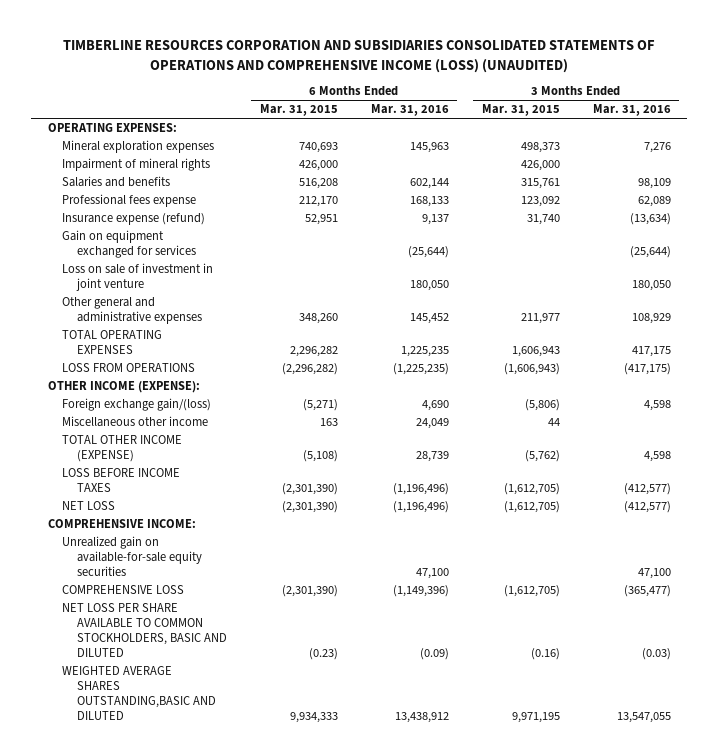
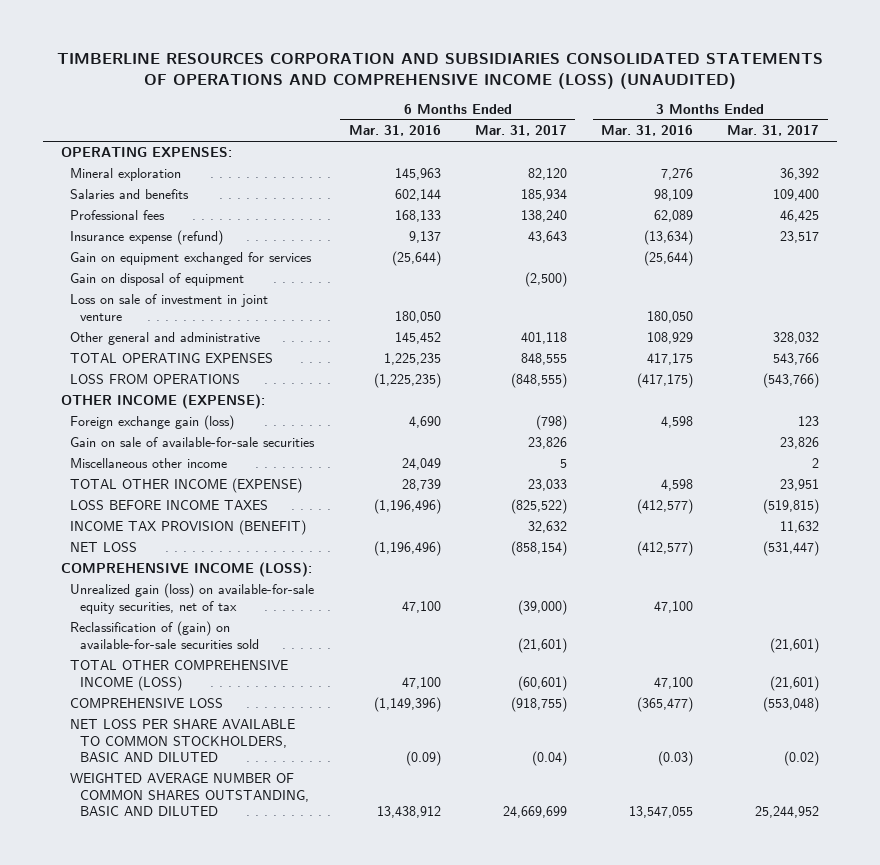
- | 6 Months Ended Mar. 31, 2015 | 6 Months Ended Mar. 31, 2016 | 3 Months Ended Mar. 31, 2015 | 3 Months Ended Mar. 31, 2016
+ | 6 Months Ended Mar. 31, 2016 | 6 Months Ended Mar. 31, 2017 | 3 Months Ended Mar. 31, 2016 | 3 Months Ended Mar. 31, 2017
- Mineral exploration expenses | 740,693 | 145,963 | 498,373 | 7,276
- Impairment of mineral rights | 426,000 | | 426,000 |
+ Mineral exploration | 145,963 | 82,120 | 7,276 | 36,392
- Professional fees expense | 212,170 | 168,133 | 123,092 | 62,089
+ Professional fees | 168,133 | 138,240 | 62,089 | 46,425
+ Gain on disposal of equipment | | (2,500) | |
- Other general and administrative expenses | 348,260 | 145,452 | 211,977 | 108,929
+ Other general and administrative | 145,452 | 401,118 | 108,929 | 328,032
- Foreign exchange gain/(loss) | (5,271) | 4,690 | (5,806) | 4,598
+ Foreign exchange gain (loss) | 4,690 | (798) | 4,598 | 123
+ Gain on sale of available-for-sale securities | | 23,826 | | 23,826
+ INCOME TAX PROVISION (BENEFIT) | | 32,632 | | 11,632
- COMPREHENSIVE INCOME:
- Unrealized gain on available-for-sale equity securities | | 47,100 | | 47,100
+ COMPREHENSIVE INCOME (LOSS):
+ Unrealized gain (loss) on available-for-sale equity securities, net of tax | 47,100 | (39,000) | 47,100 |
+ Reclassification of (gain) on available-for-sale securities sold | | (21,601) | | (21,601)
+ TOTAL OTHER COMPREHENSIVE INCOME (LOSS) | 47,100 | (60,601) | 47,100 | (21,601)
- WEIGHTED AVERAGE SHARES OUTSTANDING,BASIC AND DILUTED | 9,934,333 | 13,438,912 | 9,971,195 | 13,547,055
+ WEIGHTED AVERAGE NUMBER OF COMMON SHARES OUTSTANDING, BASIC AND DILUTED | 13,438,912 | 24,669,699 | 13,547,055 | 25,244,952

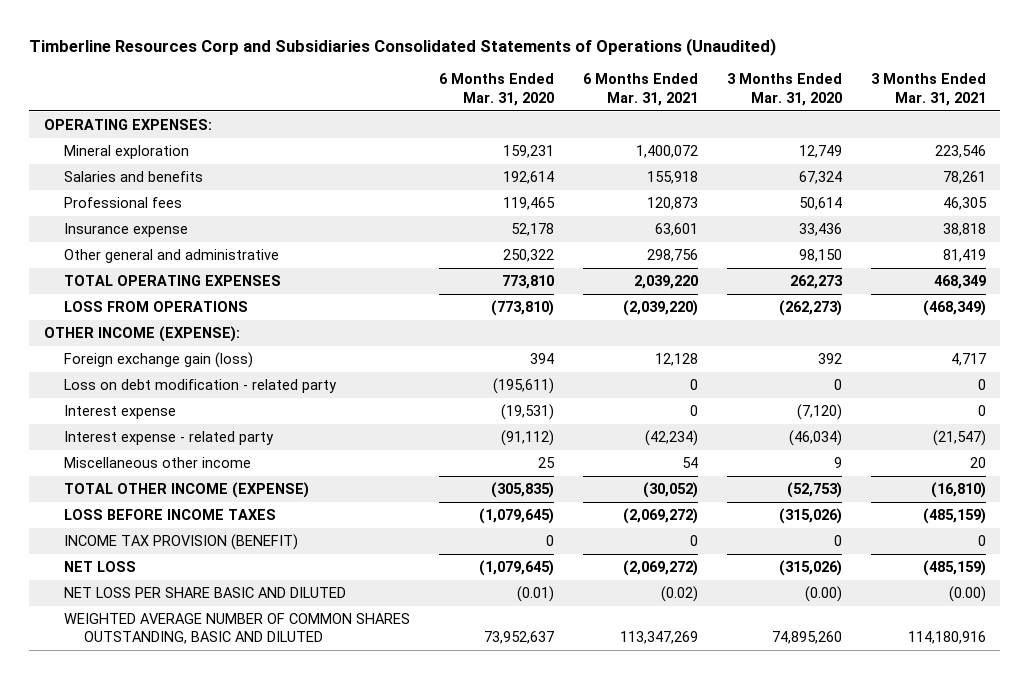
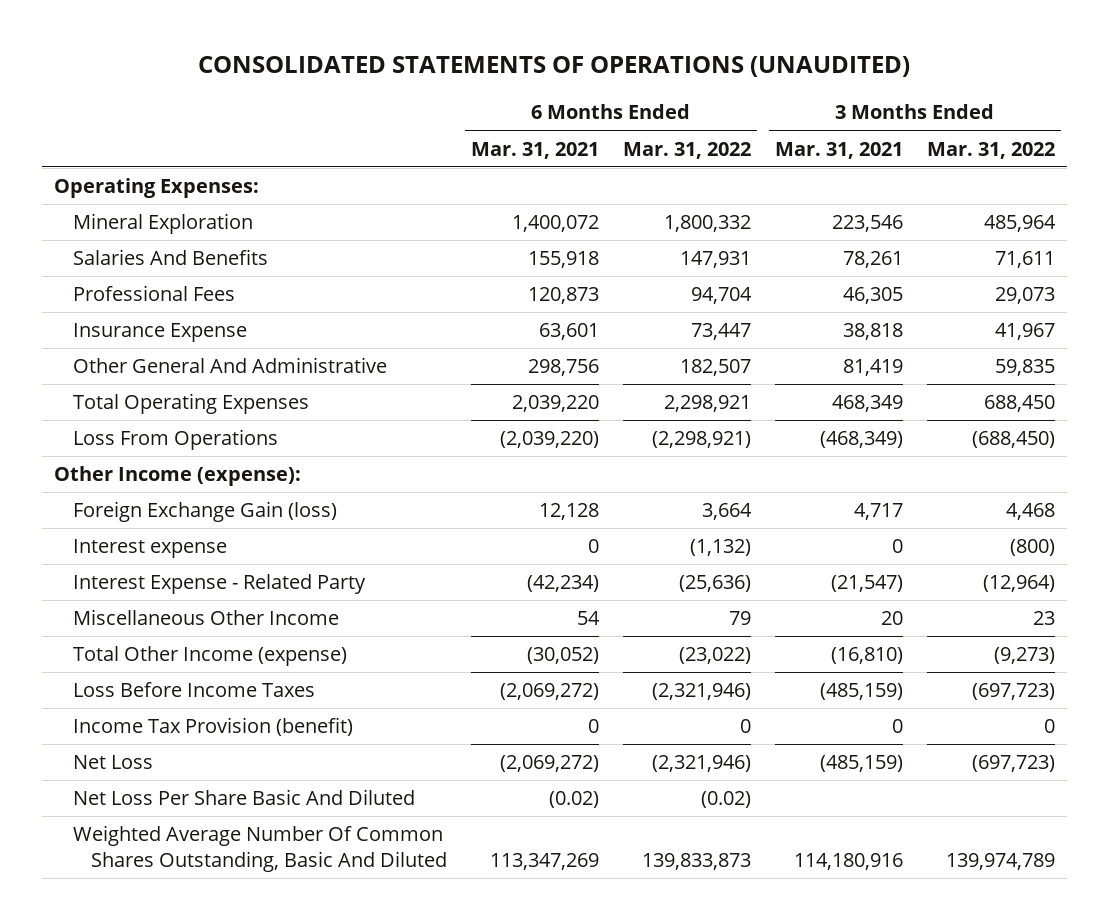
- Timberline Resources Corp and Subsidiaries Consolidated Statements of Operations (Unaudited)
+ CONSOLIDATED STATEMENTS OF OPERATIONS (UNAUDITED)
- | 6 Months Ended Mar. 31, 2020 | 6 Months Ended Mar. 31, 2021 | 3 Months Ended Mar. 31, 2020 | 3 Months Ended Mar. 31, 2021
+ | 6 Months Ended Mar. 31, 2021 | 6 Months Ended Mar. 31, 2022 | 3 Months Ended Mar. 31, 2021 | 3 Months Ended Mar. 31, 2022
- OPERATING EXPENSES:
- Mineral exploration | 159,231 | 1,400,072 | 12,749 | 223,546
- Salaries and benefits | 192,614 | 155,918 | 67,324 | 78,261
- Professional fees | 119,465 | 120,873 | 50,614 | 46,305
- Insurance expense | 52,178 | 63,601 | 33,436 | 38,818
- Other general and administrative | 250,322 | 298,756 | 98,150 | 81,419
- TOTAL OPERATING EXPENSES | 773,810 | 2,039,220 | 262,273 | 468,349
- LOSS FROM OPERATIONS | (773,810) | (2,039,220) | (262,273) | (468,349)
- OTHER INCOME (EXPENSE):
- Foreign exchange gain (loss) | 394 | 12,128 | 392 | 4,717
- Loss on debt modification - related party | (195,611) | 0 | 0 | 0
+ Operating Expenses:
+ Mineral Exploration | 1,400,072 | 1,800,332 | 223,546 | 485,964
+ Salaries And Benefits | 155,918 | 147,931 | 78,261 | 71,611
+ Professional Fees | 120,873 | 94,704 | 46,305 | 29,073
+ Insurance Expense | 63,601 | 73,447 | 38,818 | 41,967
+ Other General And Administrative | 298,756 | 182,507 | 81,419 | 59,835
+ Total Operating Expenses | 2,039,220 | 2,298,921 | 468,349 | 688,450
+ Loss From Operations | (2,039,220) | (2,298,921) | (468,349) | (688,450)
+ Other Income (expense):
+ Foreign Exchange Gain (loss) | 12,128 | 3,664 | 4,717 | 4,468
- Interest expense - related party | (91,112) | (42,234) | (46,034) | (21,547)
- Miscellaneous other income | 25 | 54 | 9 | 20
- TOTAL OTHER INCOME (EXPENSE) | (305,835) | (30,052) | (52,753) | (16,810)
- LOSS BEFORE INCOME TAXES | (1,079,645) | (2,069,272) | (315,026) | (485,159)
- INCOME TAX PROVISION (BENEFIT) | 0 | 0 | 0 | 0
- NET LOSS | (1,079,645) | (2,069,272) | (315,026) | (485,159)
- NET LOSS PER SHARE BASIC AND DILUTED | (0.01) | (0.02) | (0.00) | (0.00)
- WEIGHTED AVERAGE NUMBER OF COMMON SHARES OUTSTANDING, BASIC AND DILUTED | 73,952,637 | 113,347,269 | 74,895,260 | 114,180,916
+ Interest Expense - Related Party | (42,234) | (25,636) | (21,547) | (12,964)
+ Miscellaneous Other Income | 54 | 79 | 20 | 23
+ Total Other Income (expense) | (30,052) | (23,022) | (16,810) | (9,273)
+ Loss Before Income Taxes | (2,069,272) | (2,321,946) | (485,159) | (697,723)
+ Income Tax Provision (benefit) | 0 | 0 | 0 | 0
+ Net Loss | (2,069,272) | (2,321,946) | (485,159) | (697,723)
+ Net Loss Per Share Basic And Diluted | (0.02) | (0.02) | |
+ Weighted Average Number Of Common Shares Outstanding, Basic And Diluted | 113,347,269 | 139,833,873 | 114,180,916 | 139,974,789

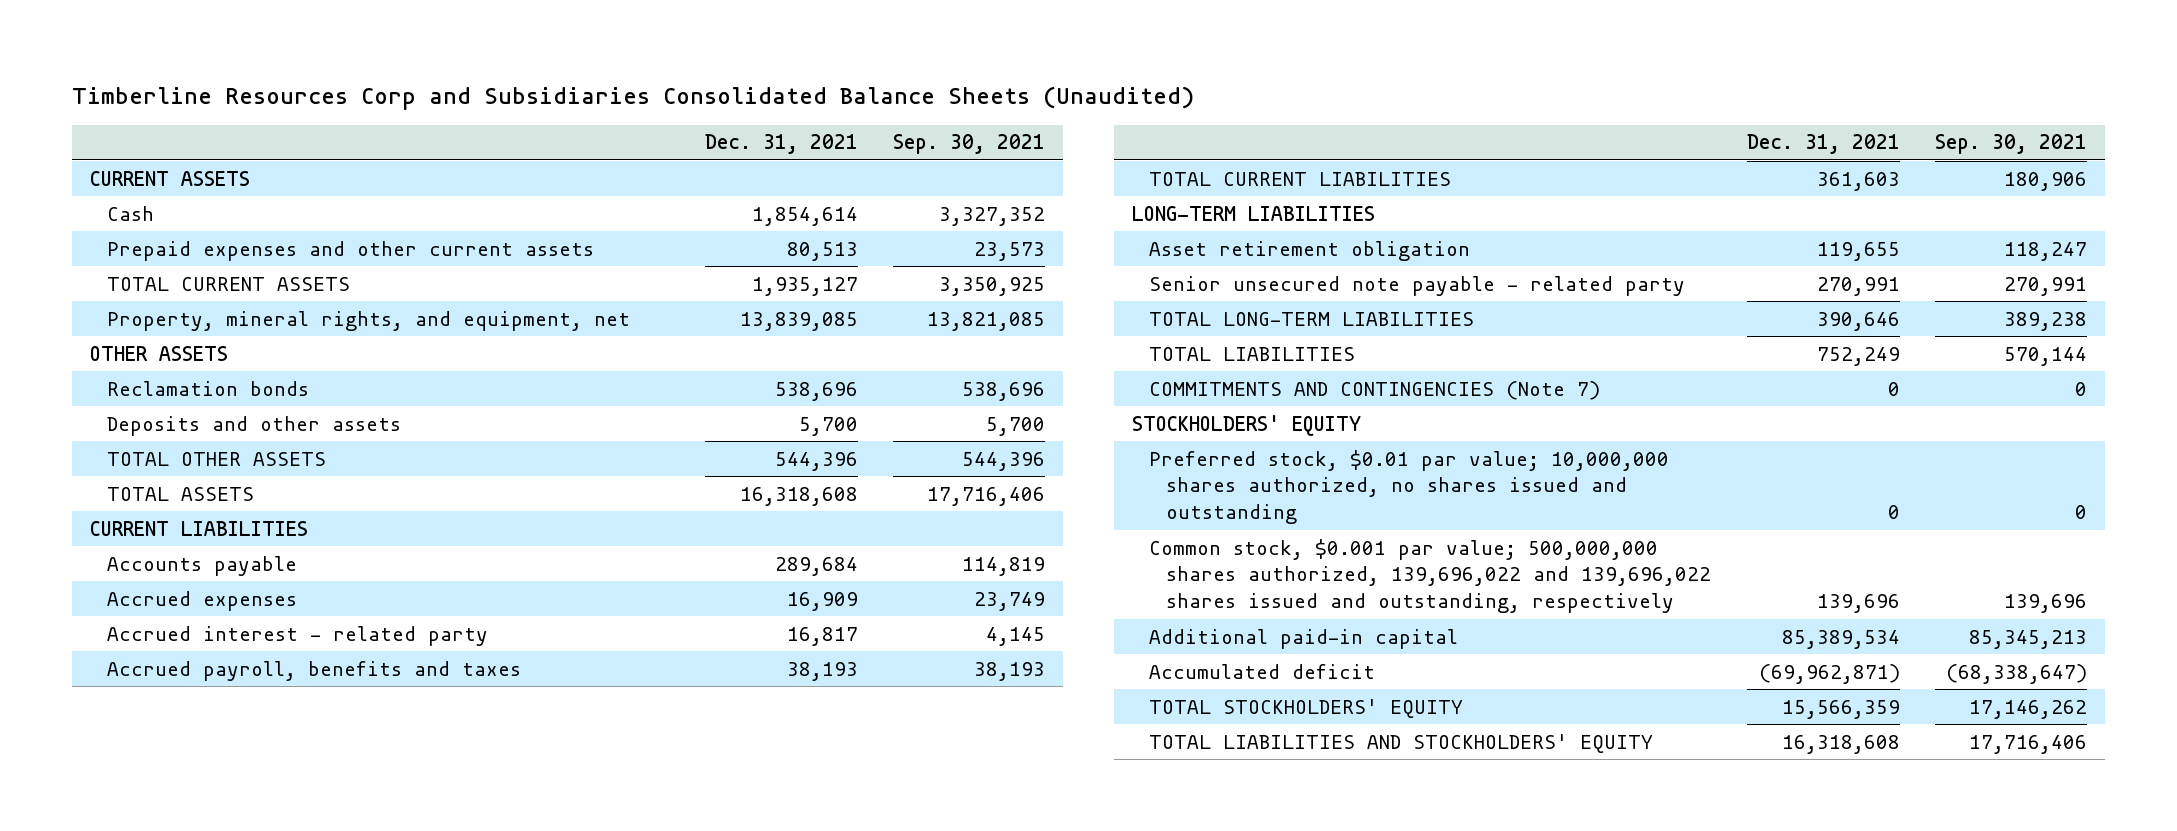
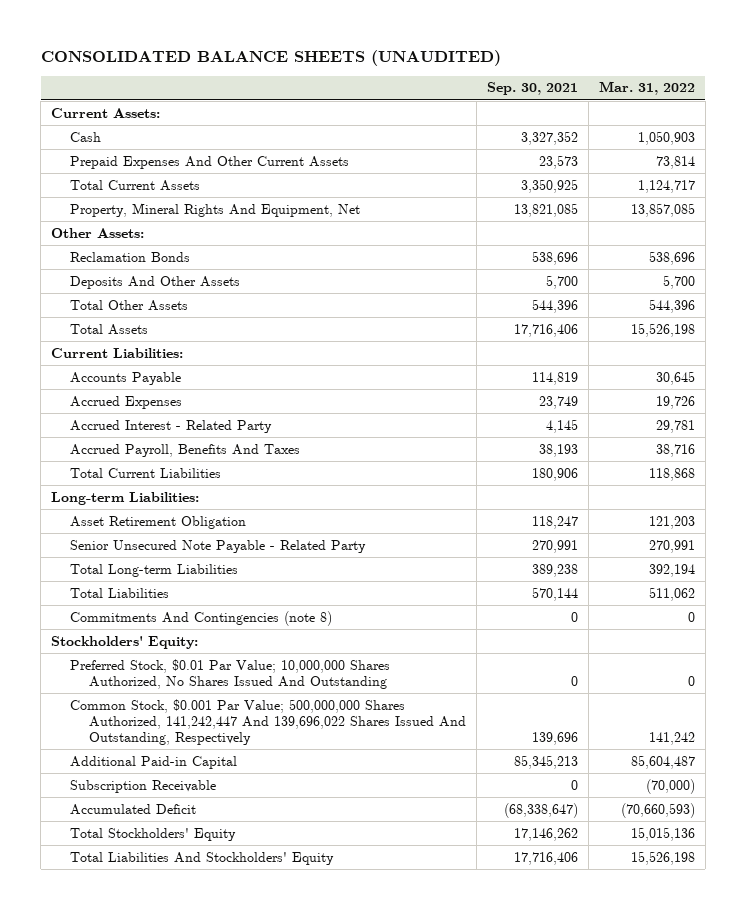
- Timberline Resources Corp and Subsidiaries Consolidated Balance Sheets (Unaudited)
+ CONSOLIDATED BALANCE SHEETS (UNAUDITED)
- | Dec. 31, 2021 | Sep. 30, 2021
+ | Sep. 30, 2021 | Mar. 31, 2022
- CURRENT ASSETS
+ Current Assets:
- Prepaid expenses and other current assets | 80,513 | 23,573
- TOTAL CURRENT ASSETS | 1,935,127 | 3,350,925
- Property, mineral rights, and equipment, net | 13,839,085 | 13,821,085
- OTHER ASSETS
- Reclamation bonds | 538,696 | 538,696
- Deposits and other assets | 5,700 | 5,700
- TOTAL OTHER ASSETS | 544,396 | 544,396
- TOTAL ASSETS | 16,318,608 | 17,716,406
- CURRENT LIABILITIES
- Accounts payable | 289,684 | 114,819
- Accrued expenses | 16,909 | 23,749
- Accrued interest - related party | 16,817 | 4,145
- Accrued payroll, benefits and taxes | 38,193 | 38,193
- TOTAL CURRENT LIABILITIES | 361,603 | 180,906
- LONG-TERM LIABILITIES
- Asset retirement obligation | 119,655 | 118,247
- Senior unsecured note payable - related party | 270,991 | 270,991
- TOTAL LONG-TERM LIABILITIES | 390,646 | 389,238
- TOTAL LIABILITIES | 752,249 | 570,144
- COMMITMENTS AND CONTINGENCIES (Note 7) | 0 | 0
- STOCKHOLDERS' EQUITY
- Preferred stock, $0.01 par value; 10,000,000 shares authorized, no shares issued and outstanding | 0 | 0
- Common stock, $0.001 par value; 500,000,000 shares authorized, 139,696,022 and 139,696,022 shares issued and outstanding, respectively | 139,696 | 139,696
- Additional paid-in capital | 85,389,534 | 85,345,213
- Accumulated deficit | (69,962,871) | (68,338,647)
- TOTAL STOCKHOLDERS' EQUITY | 15,566,359 | 17,146,262
- TOTAL LIABILITIES AND STOCKHOLDERS' EQUITY | 16,318,608 | 17,716,406
+ Prepaid Expenses And Other Current Assets | 23,573 | 73,814
+ Total Current Assets | 3,350,925 | 1,124,717
+ Property, Mineral Rights And Equipment, Net | 13,821,085 | 13,857,085
+ Other Assets:
+ Reclamation Bonds | 538,696 | 538,696
+ Deposits And Other Assets | 5,700 | 5,700
+ Total Other Assets | 544,396 | 544,396
+ Total Assets | 17,716,406 | 15,526,198
+ Current Liabilities:
+ Accounts Payable | 114,819 | 30,645
+ Accrued Expenses | 23,749 | 19,726
+ Accrued Interest - Related Party | 4,145 | 29,781
+ Accrued Payroll, Benefits And Taxes | 38,193 | 38,716
+ Total Current Liabilities | 180,906 | 118,868
+ Long-term Liabilities:
+ Asset Retirement Obligation | 118,247 | 121,203
+ Senior Unsecured Note Payable - Related Party | 270,991 | 270,991
+ Total Long-term Liabilities | 389,238 | 392,194
+ Total Liabilities | 570,144 | 511,062
+ Commitments And Contingencies (note 8) | 0 | 0
+ Stockholders' Equity:
+ Preferred Stock, $0.01 Par Value; 10,000,000 Shares Authorized, No Shares Issued And Outstanding | 0 | 0
+ Common Stock, $0.001 Par Value; 500,000,000 Shares Authorized, 141,242,447 And 139,696,022 Shares Issued And Outstanding, Respectively | 139,696 | 141,242
+ Additional Paid-in Capital | 85,345,213 | 85,604,487
+ Subscription Receivable | 0 | (70,000)
+ Accumulated Deficit | (68,338,647) | (70,660,593)
+ Total Stockholders' Equity | 17,146,262 | 15,015,136
+ Total Liabilities And Stockholders' Equity | 17,716,406 | 15,526,198

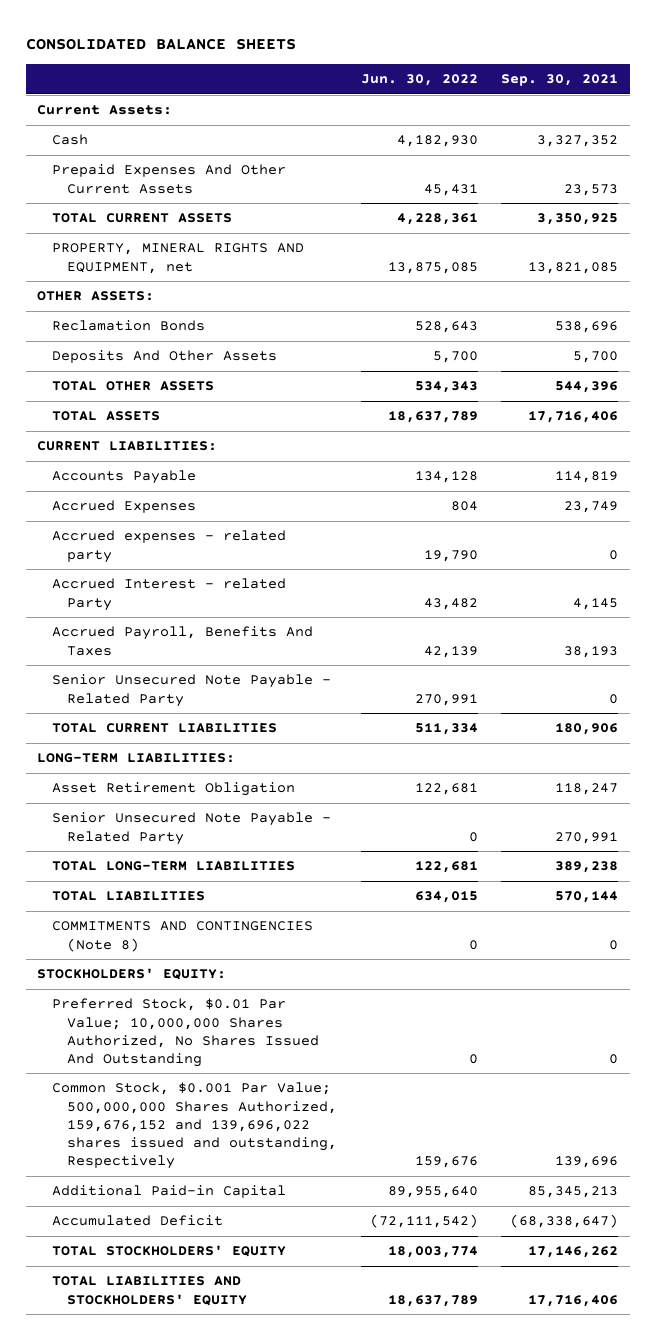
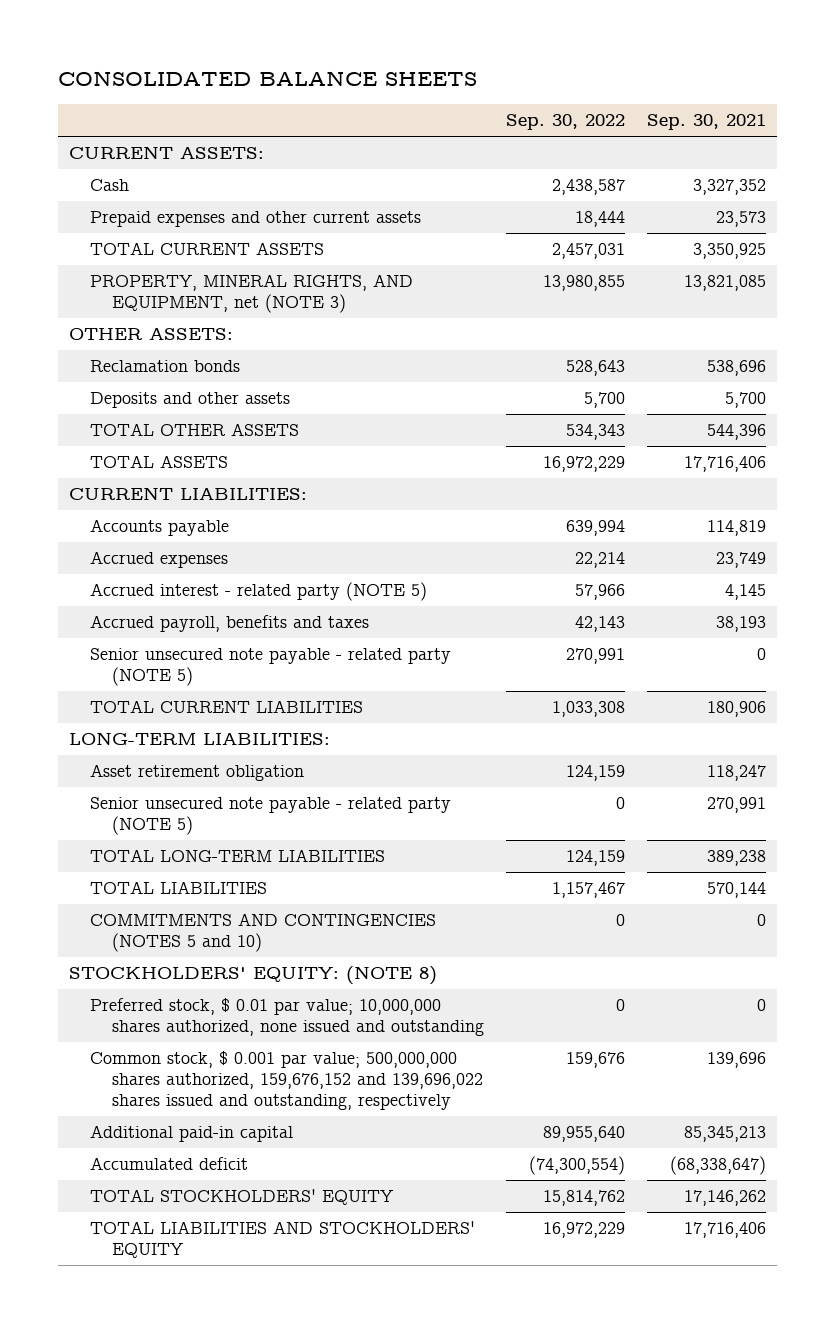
- | Jun. 30, 2022 | Sep. 30, 2021
+ | Sep. 30, 2022 | Sep. 30, 2021
- Current Assets:
+ CURRENT ASSETS:
- Prepaid Expenses And Other Current Assets | 45,431 | 23,573
+ Prepaid expenses and other current assets | 18,444 | 23,573
- PROPERTY, MINERAL RIGHTS AND EQUIPMENT, net | 13,875,085 | 13,821,085
+ PROPERTY, MINERAL RIGHTS, AND EQUIPMENT, net (NOTE 3) | 13,980,855 | 13,821,085
- Reclamation Bonds | 528,643 | 538,696
- Deposits And Other Assets | 5,700 | 5,700
+ Reclamation bonds | 528,643 | 538,696
+ Deposits and other assets | 5,700 | 5,700
- Accounts Payable | 134,128 | 114,819
- Accrued Expenses | 804 | 23,749
- Accrued expenses - related party | 19,790 | 0
- Accrued Interest - related Party | 43,482 | 4,145
- Accrued Payroll, Benefits And Taxes | 42,139 | 38,193
- Senior Unsecured Note Payable - Related Party | 270,991 | 0
+ Accounts payable | 639,994 | 114,819
+ Accrued expenses | 22,214 | 23,749
+ Accrued interest - related party (NOTE 5) | 57,966 | 4,145
+ Accrued payroll, benefits and taxes | 42,143 | 38,193
+ Senior unsecured note payable - related party (NOTE 5) | 270,991 | 0
- Asset Retirement Obligation | 122,681 | 118,247
- Senior Unsecured Note Payable - Related Party | 0 | 270,991
+ Asset retirement obligation | 124,159 | 118,247
+ Senior unsecured note payable - related party (NOTE 5) | 0 | 270,991
- COMMITMENTS AND CONTINGENCIES (Note 8) | 0 | 0
- STOCKHOLDERS' EQUITY:
- Preferred Stock, $0.01 Par Value; 10,000,000 Shares Authorized, No Shares Issued And Outstanding | 0 | 0
- Common Stock, $0.001 Par Value; 500,000,000 Shares Authorized, 159,676,152 and 139,696,022 shares issued and outstanding, Respectively | 159,676 | 139,696
- Additional Paid-in Capital | 89,955,640 | 85,345,213
- Accumulated Deficit | (72,111,542) | (68,338,647)
+ COMMITMENTS AND CONTINGENCIES (NOTES 5 and 10) | 0 | 0
+ STOCKHOLDERS' EQUITY: (NOTE 8)
+ Preferred stock, $ 0.01 par value; 10,000,000 shares authorized, none issued and outstanding | 0 | 0
+ Common stock, $ 0.001 par value; 500,000,000 shares authorized, 159,676,152 and 139,696,022 shares issued and outstanding, respectively | 159,676 | 139,696
+ Additional paid-in capital | 89,955,640 | 85,345,213
+ Accumulated deficit | (74,300,554) | (68,338,647)

